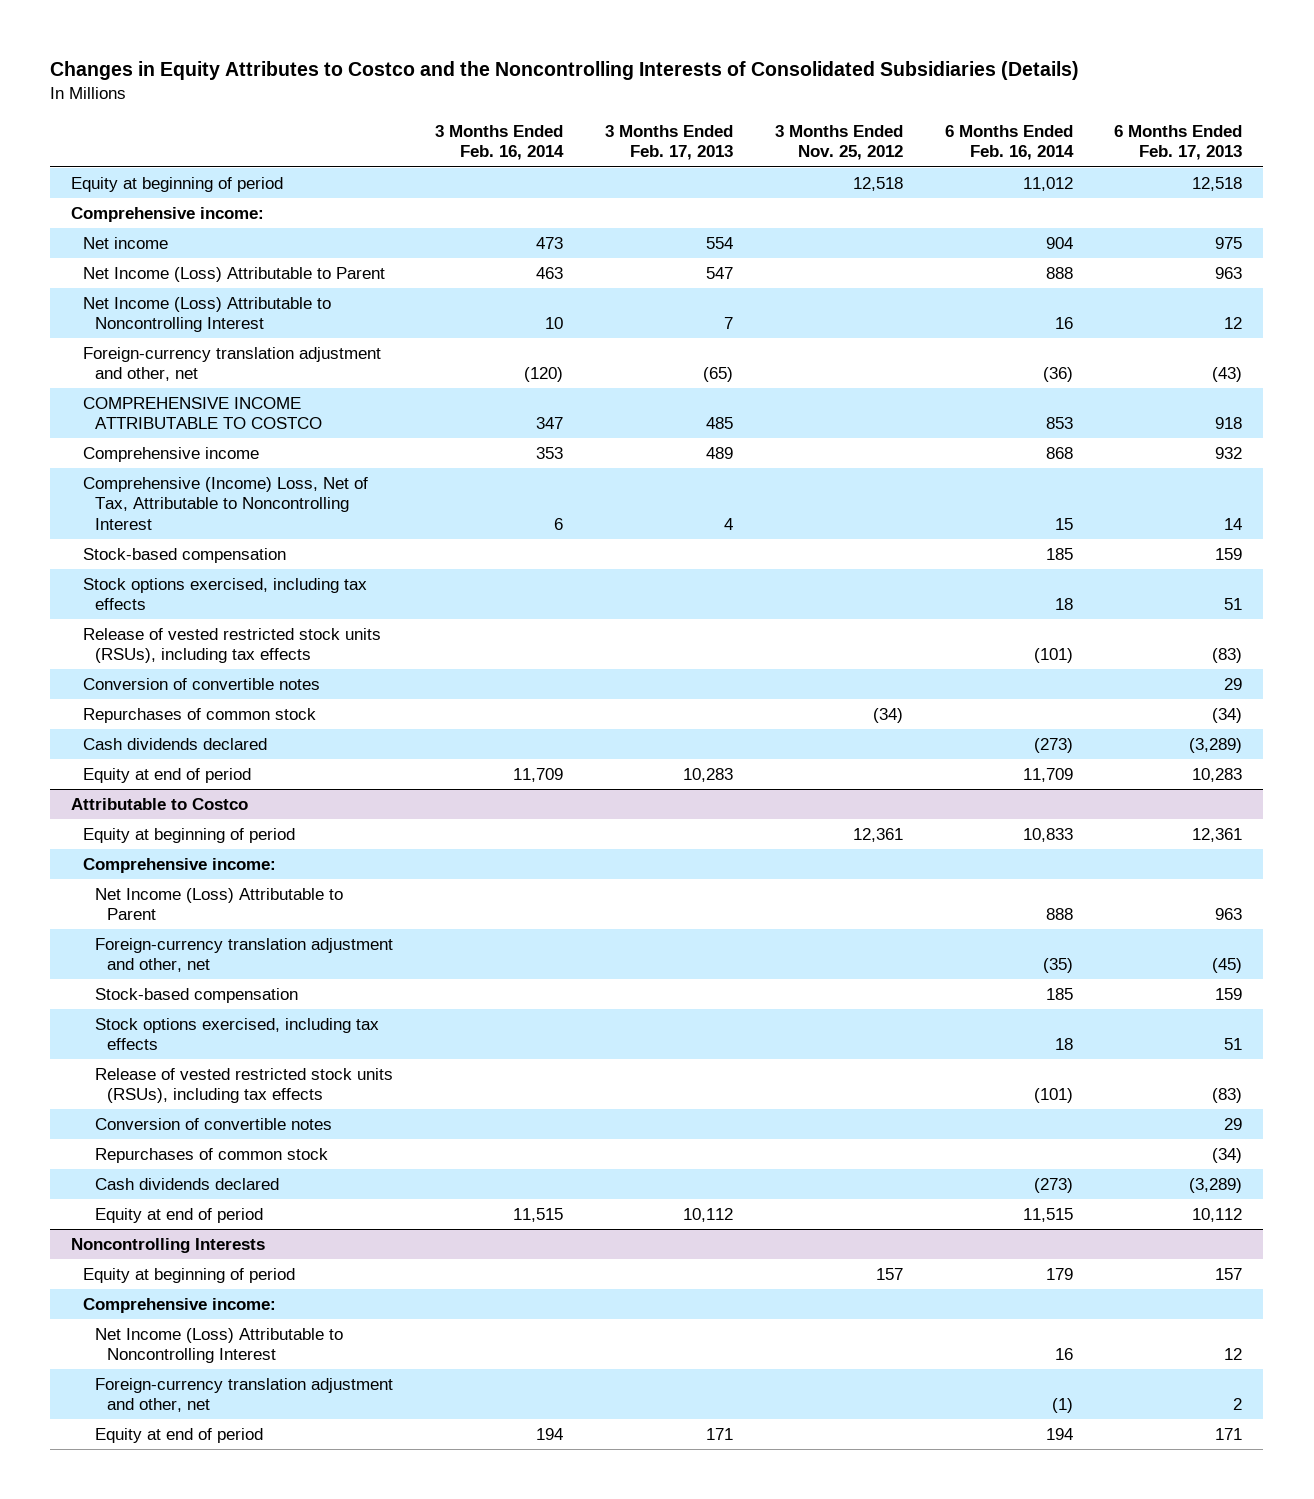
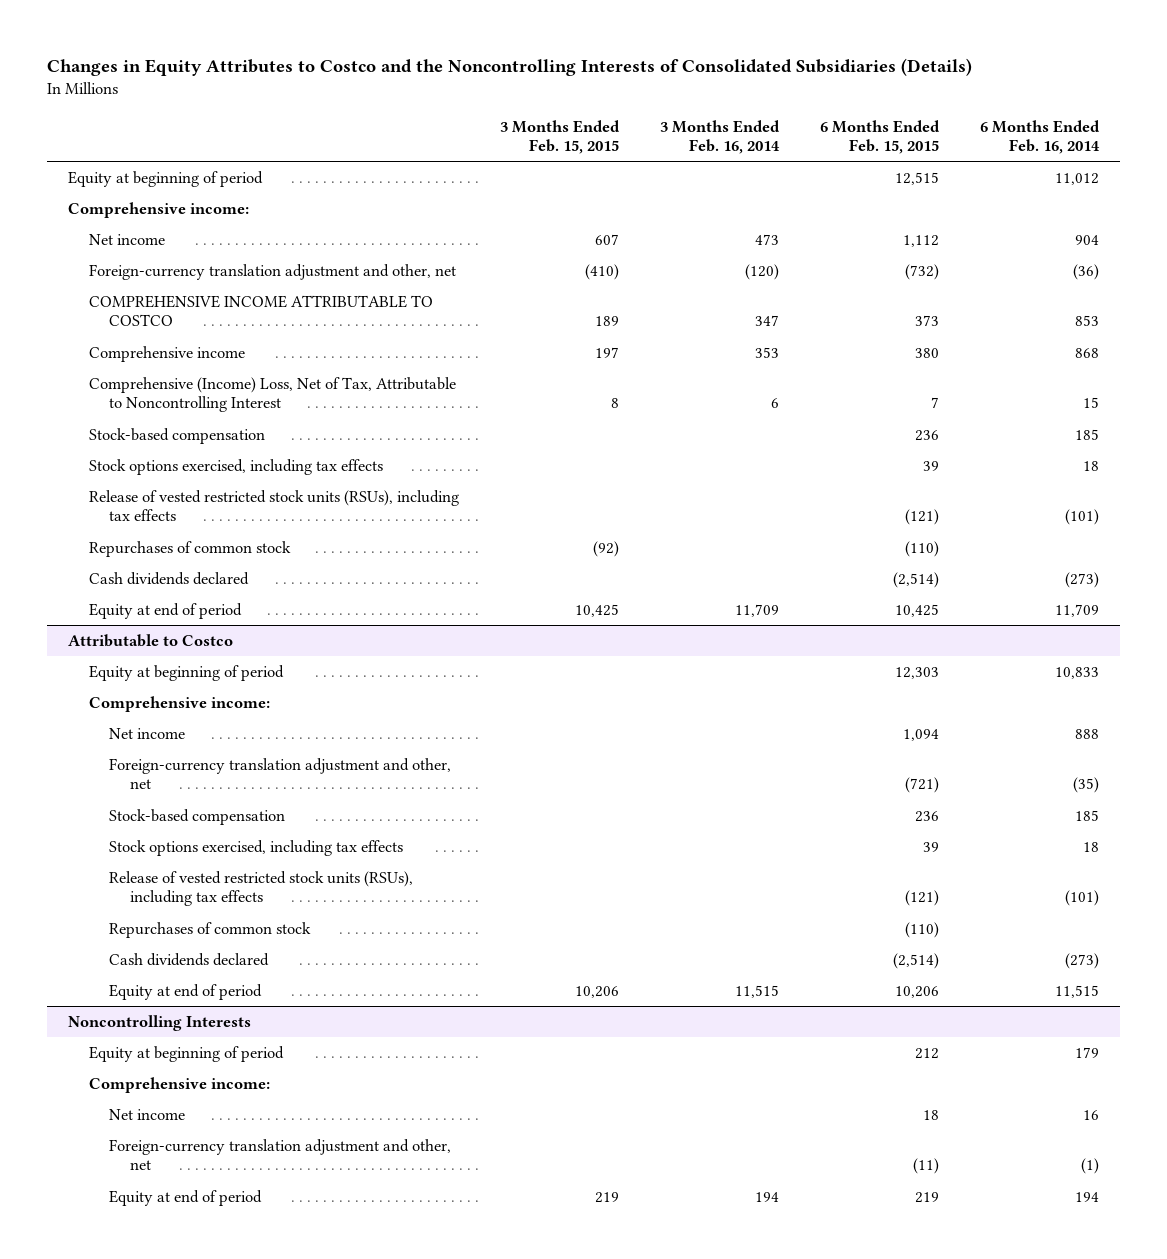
- | 3 Months Ended Feb. 16, 2014 | 3 Months Ended Feb. 17, 2013 | 3 Months Ended Nov. 25, 2012 | 6 Months Ended Feb. 16, 2014 | 6 Months Ended Feb. 17, 2013
+ | 3 Months Ended Feb. 15, 2015 | 3 Months Ended Feb. 16, 2014 | 6 Months Ended Feb. 15, 2015 | 6 Months Ended Feb. 16, 2014
- Net Income (Loss) Attributable to Parent | 463 | 547 | | 888 | 963
- Net Income (Loss) Attributable to Noncontrolling Interest | 10 | 7 | | 16 | 12
- Conversion of convertible notes | | | | | 29
@ Attributable to Costco
- Net Income (Loss) Attributable to Parent | | | | 888 | 963
+ Net income | | | 1,094 | 888
- Conversion of convertible notes | | | | | 29
@ Noncontrolling Interests
- Net Income (Loss) Attributable to Noncontrolling Interest | | | | 16 | 12
+ Net income | | | 18 | 16

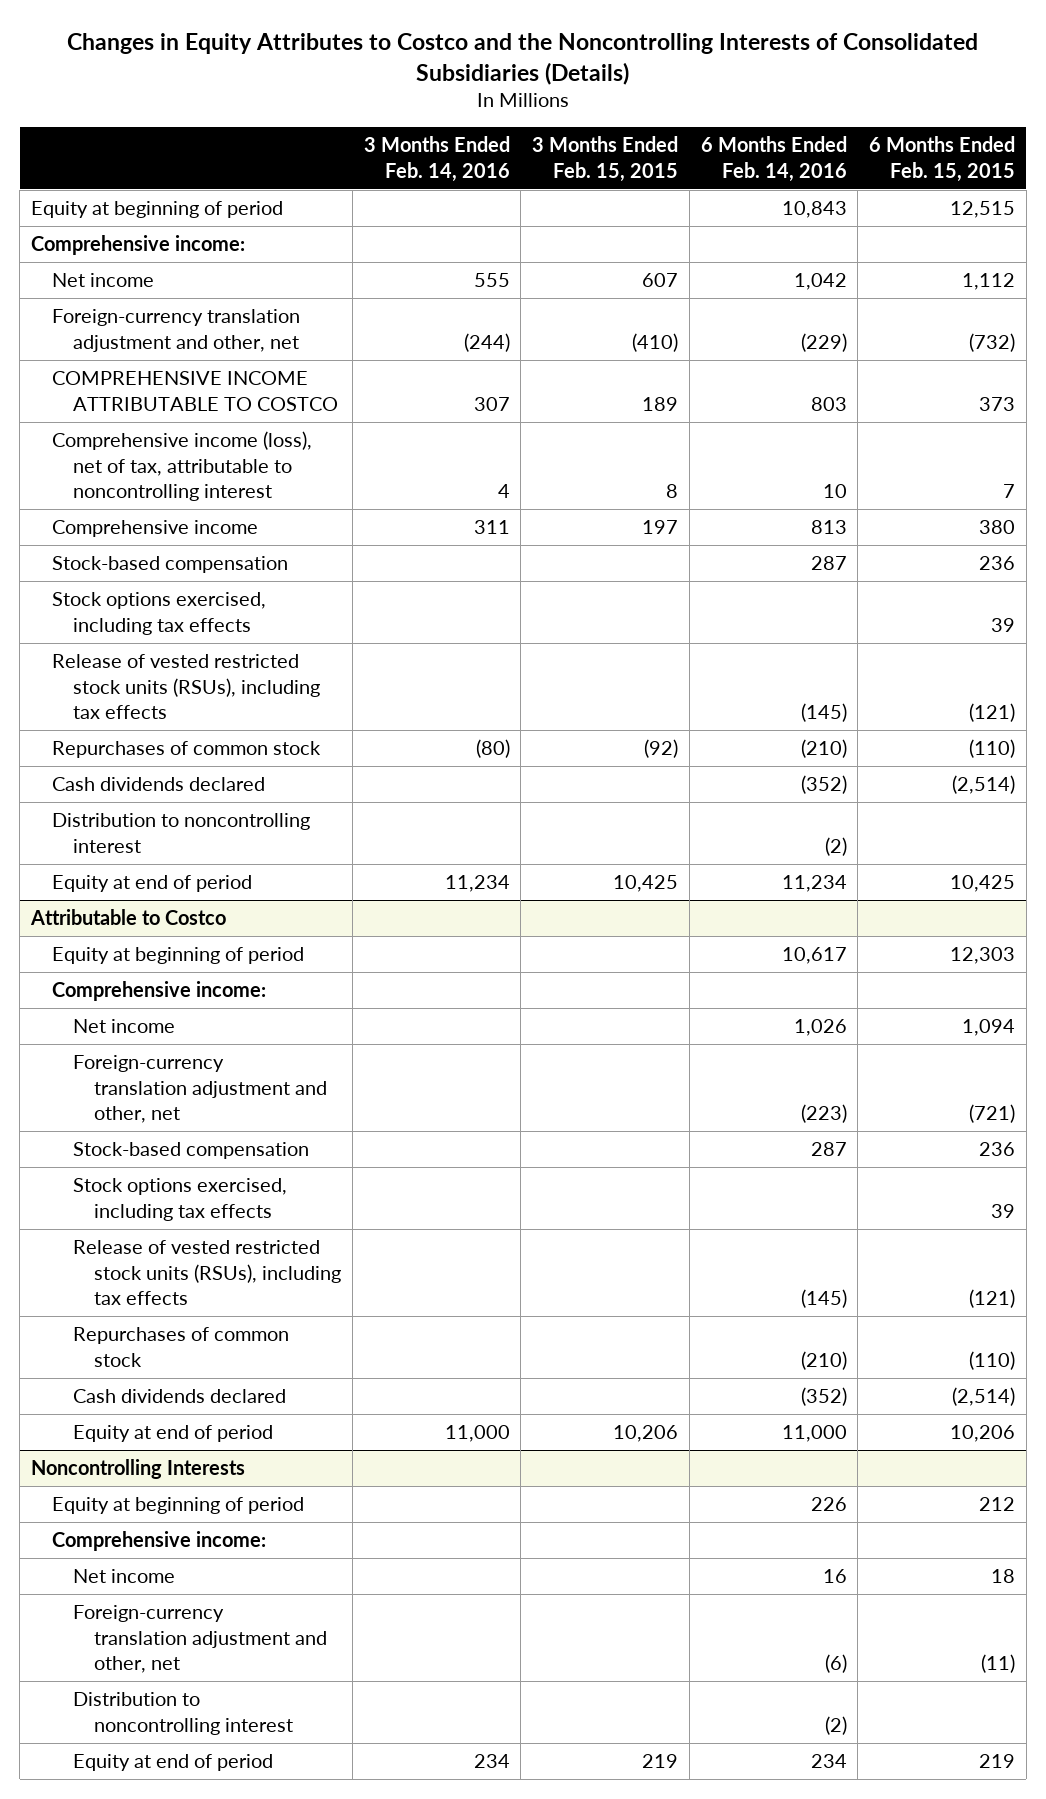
- | 3 Months Ended Feb. 15, 2015 | 3 Months Ended Feb. 16, 2014 | 6 Months Ended Feb. 15, 2015 | 6 Months Ended Feb. 16, 2014
+ | 3 Months Ended Feb. 14, 2016 | 3 Months Ended Feb. 15, 2015 | 6 Months Ended Feb. 14, 2016 | 6 Months Ended Feb. 15, 2015
+ Comprehensive income (loss), net of tax, attributable to noncontrolling interest | 4 | 8 | 10 | 7
- Comprehensive (Income) Loss, Net of Tax, Attributable to Noncontrolling Interest | 8 | 6 | 7 | 15
+ Distribution to noncontrolling interest | | | (2) |
@ Noncontrolling Interests
+ Distribution to noncontrolling interest | | | (2) |

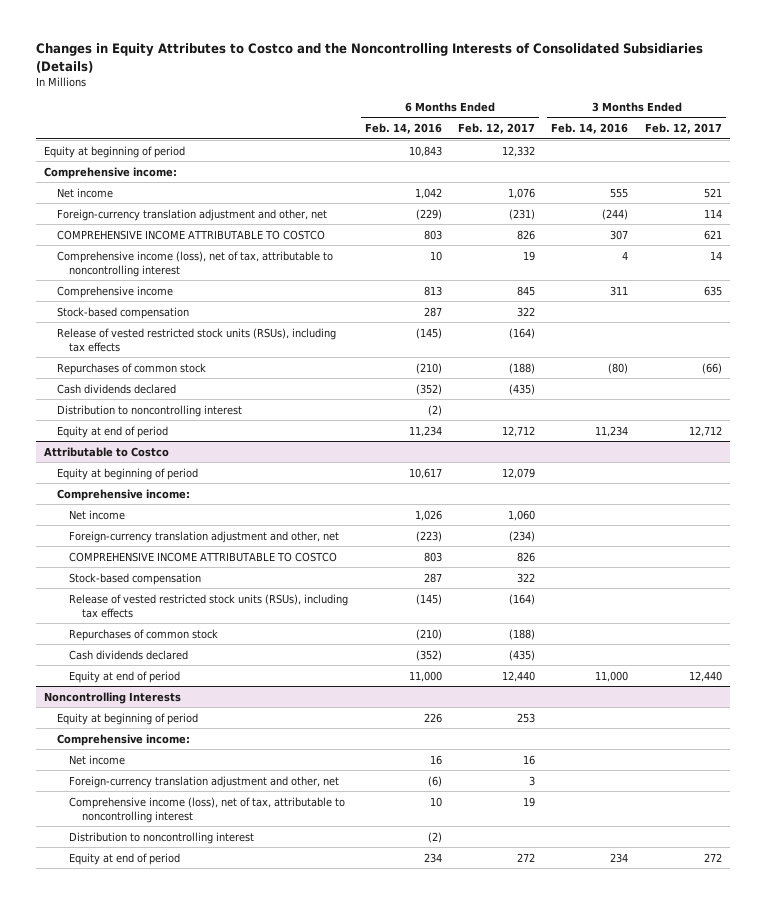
- | 3 Months Ended Feb. 14, 2016 | 3 Months Ended Feb. 15, 2015 | 6 Months Ended Feb. 14, 2016 | 6 Months Ended Feb. 15, 2015
+ | 6 Months Ended Feb. 14, 2016 | 6 Months Ended Feb. 12, 2017 | 3 Months Ended Feb. 14, 2016 | 3 Months Ended Feb. 12, 2017
- Stock options exercised, including tax effects | | | | 39
@ Attributable to Costco
+ COMPREHENSIVE INCOME ATTRIBUTABLE TO COSTCO | 803 | 826 | |
- Stock options exercised, including tax effects | | | | 39
@ Noncontrolling Interests
+ Comprehensive income (loss), net of tax, attributable to noncontrolling interest | 10 | 19 | |

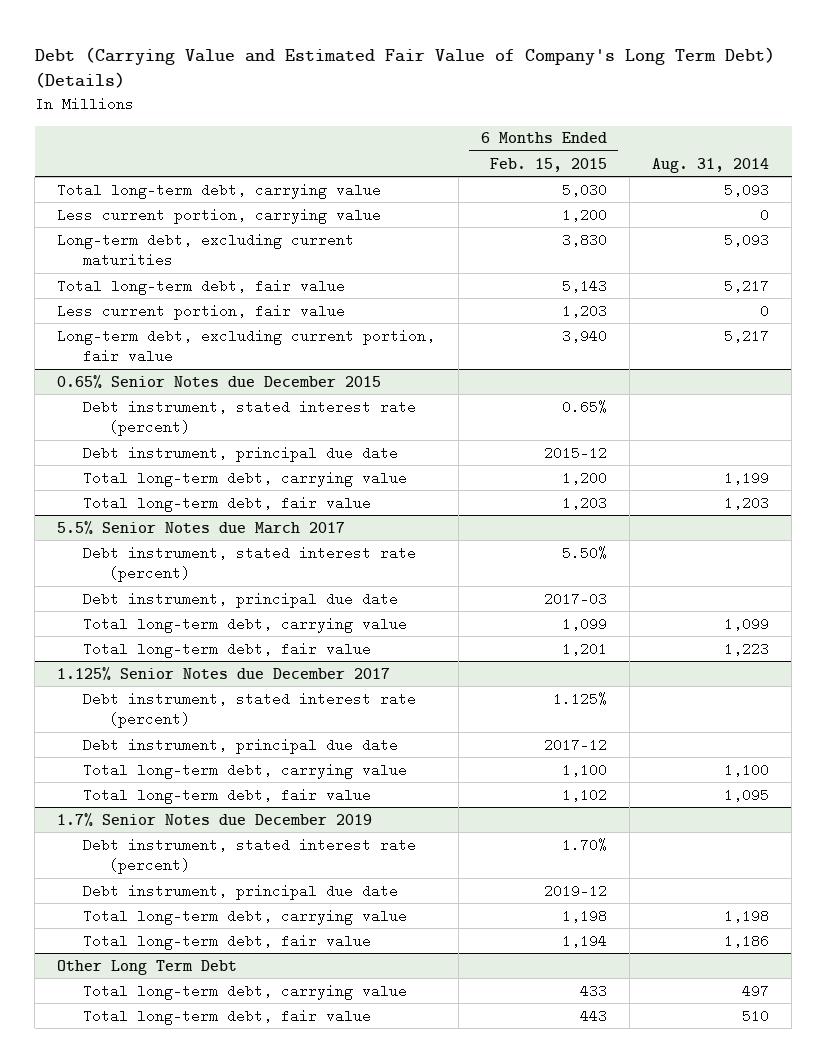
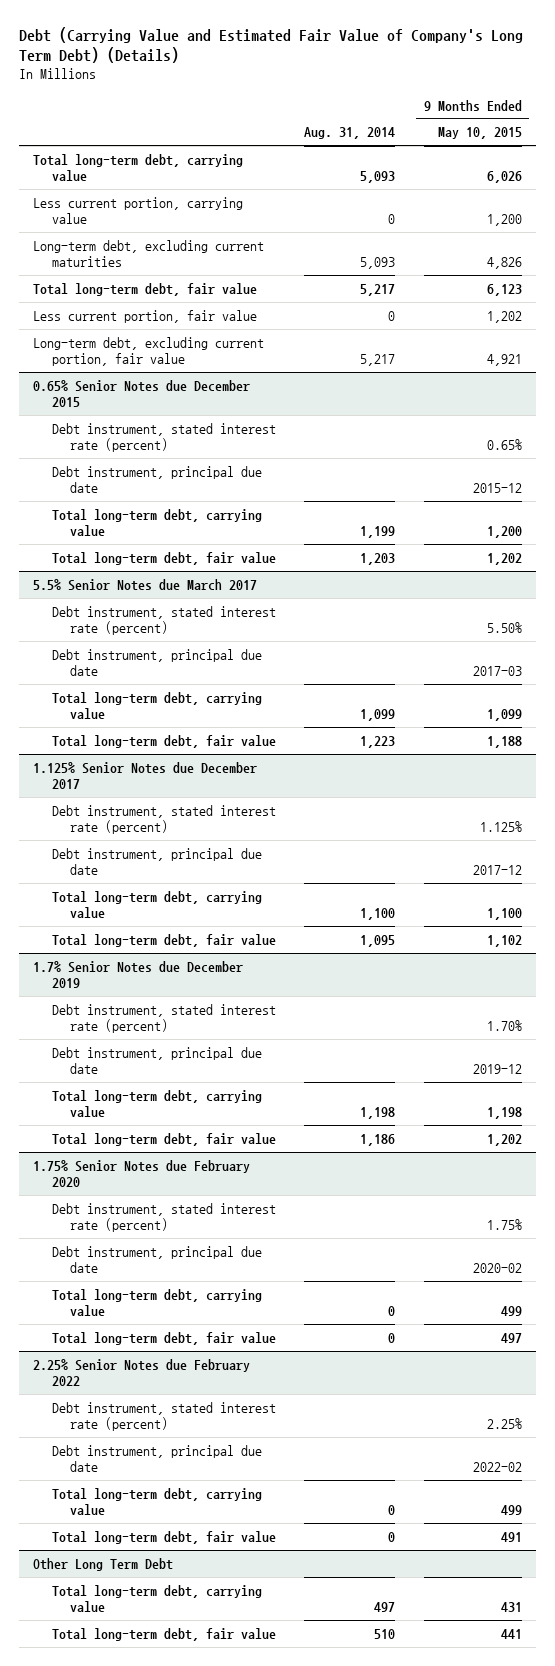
- | 6 Months Ended Feb. 15, 2015 | Aug. 31, 2014
+ | Aug. 31, 2014 | 9 Months Ended May 10, 2015
+ 1.75% Senior Notes due February 2020
+ Debt instrument, stated interest rate (percent) | | 1.75%
+ Debt instrument, principal due date | | 2020-02
+ Total long-term debt, carrying value | 0 | 499
+ Total long-term debt, fair value | 0 | 497
+ 2.25% Senior Notes due February 2022
+ Debt instrument, stated interest rate (percent) | | 2.25%
+ Debt instrument, principal due date | | 2022-02
+ Total long-term debt, carrying value | 0 | 499
+ Total long-term debt, fair value | 0 | 491

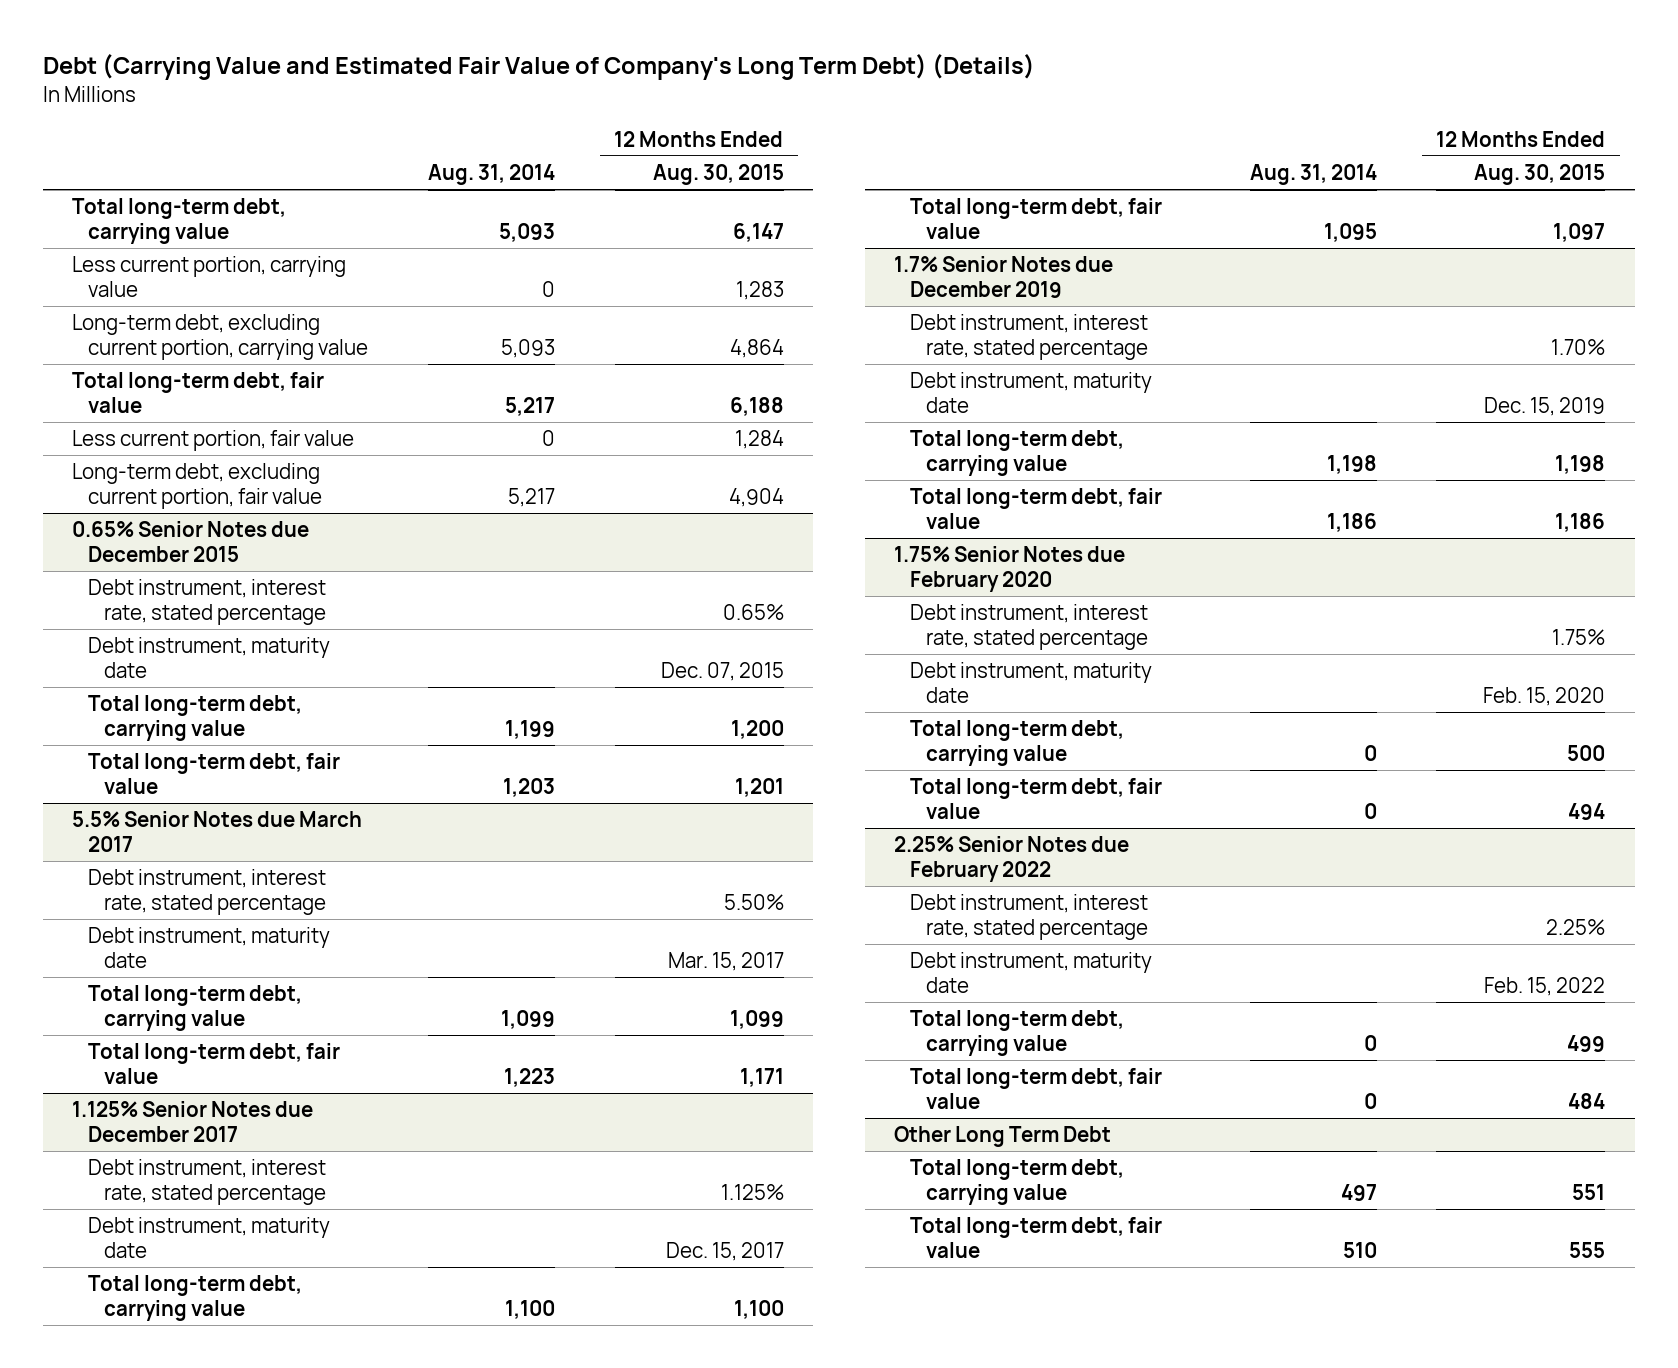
- | Aug. 31, 2014 | 9 Months Ended May 10, 2015
+ | Aug. 31, 2014 | 12 Months Ended Aug. 30, 2015
- Long-term debt, excluding current maturities | 5,093 | 4,826
+ Long-term debt, excluding current portion, carrying value | 5,093 | 4,864
@ 0.65% Senior Notes due December 2015
- Debt instrument, stated interest rate (percent) | | 0.65%
- Debt instrument, principal due date | | 2015-12
+ Debt instrument, interest rate, stated percentage | | 0.65%
+ Debt instrument, maturity date | | Dec. 07, 2015
@ 5.5% Senior Notes due March 2017
- Debt instrument, stated interest rate (percent) | | 5.50%
- Debt instrument, principal due date | | 2017-03
+ Debt instrument, interest rate, stated percentage | | 5.50%
+ Debt instrument, maturity date | | Mar. 15, 2017
@ 1.125% Senior Notes due December 2017
- Debt instrument, stated interest rate (percent) | | 1.125%
- Debt instrument, principal due date | | 2017-12
+ Debt instrument, interest rate, stated percentage | | 1.125%
+ Debt instrument, maturity date | | Dec. 15, 2017
@ 1.7% Senior Notes due December 2019
- Debt instrument, stated interest rate (percent) | | 1.70%
- Debt instrument, principal due date | | 2019-12
+ Debt instrument, interest rate, stated percentage | | 1.70%
+ Debt instrument, maturity date | | Dec. 15, 2019
@ 1.75% Senior Notes due February 2020
- Debt instrument, stated interest rate (percent) | | 1.75%
- Debt instrument, principal due date | | 2020-02
+ Debt instrument, interest rate, stated percentage | | 1.75%
+ Debt instrument, maturity date | | Feb. 15, 2020
@ 2.25% Senior Notes due February 2022
- Debt instrument, stated interest rate (percent) | | 2.25%
- Debt instrument, principal due date | | 2022-02
+ Debt instrument, interest rate, stated percentage | | 2.25%
+ Debt instrument, maturity date | | Feb. 15, 2022

